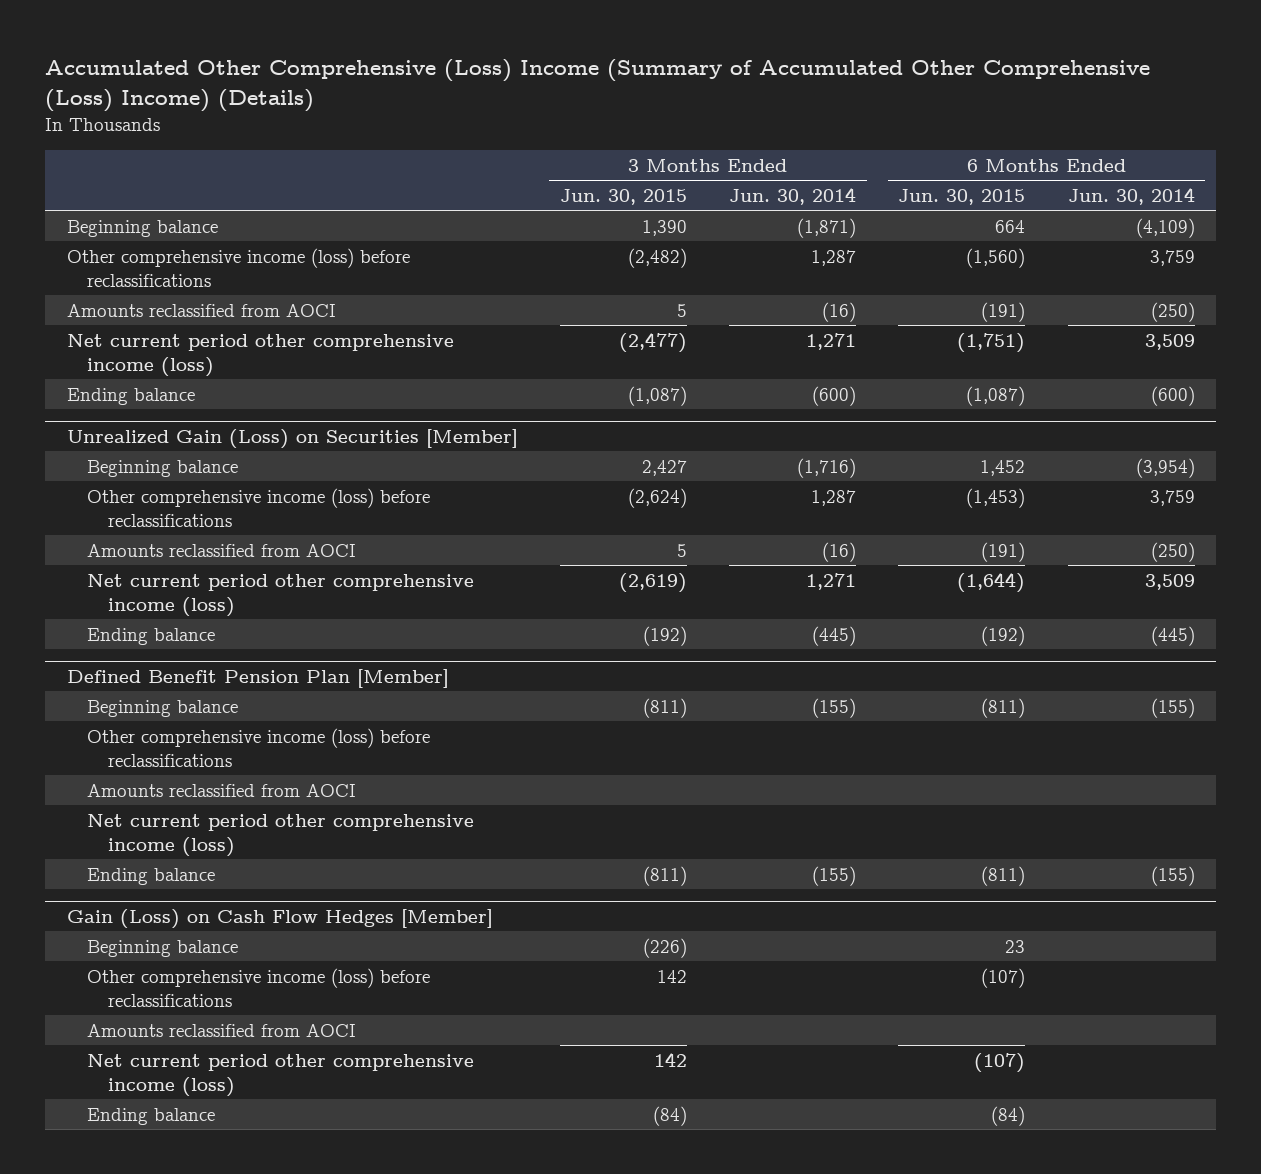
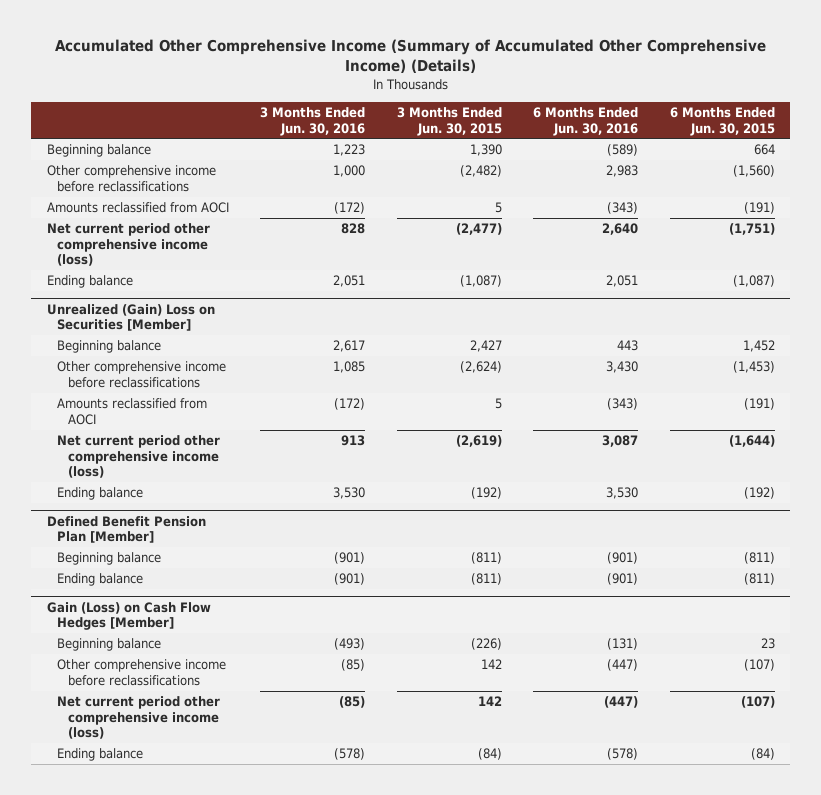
- Accumulated Other Comprehensive (Loss) Income (Summary of Accumulated Other Comprehensive (Loss) Income) (Details)
+ Accumulated Other Comprehensive Income (Summary of Accumulated Other Comprehensive Income) (Details)
- | 3 Months Ended Jun. 30, 2015 | 3 Months Ended Jun. 30, 2014 | 6 Months Ended Jun. 30, 2015 | 6 Months Ended Jun. 30, 2014
+ | 3 Months Ended Jun. 30, 2016 | 3 Months Ended Jun. 30, 2015 | 6 Months Ended Jun. 30, 2016 | 6 Months Ended Jun. 30, 2015
- Other comprehensive income (loss) before reclassifications | (2,482) | 1,287 | (1,560) | 3,759
+ Other comprehensive income before reclassifications | 1,000 | (2,482) | 2,983 | (1,560)
- Unrealized Gain (Loss) on Securities [Member]
+ Unrealized (Gain) Loss on Securities [Member]
- Other comprehensive income (loss) before reclassifications | (2,624) | 1,287 | (1,453) | 3,759
+ Other comprehensive income before reclassifications | 1,085 | (2,624) | 3,430 | (1,453)
@ Defined Benefit Pension Plan [Member]
- Other comprehensive income (loss) before reclassifications
- Amounts reclassified from AOCI
- Net current period other comprehensive income (loss)
@ Gain (Loss) on Cash Flow Hedges [Member]
- Other comprehensive income (loss) before reclassifications | 142 | | (107) |
- Amounts reclassified from AOCI
+ Other comprehensive income before reclassifications | (85) | 142 | (447) | (107)

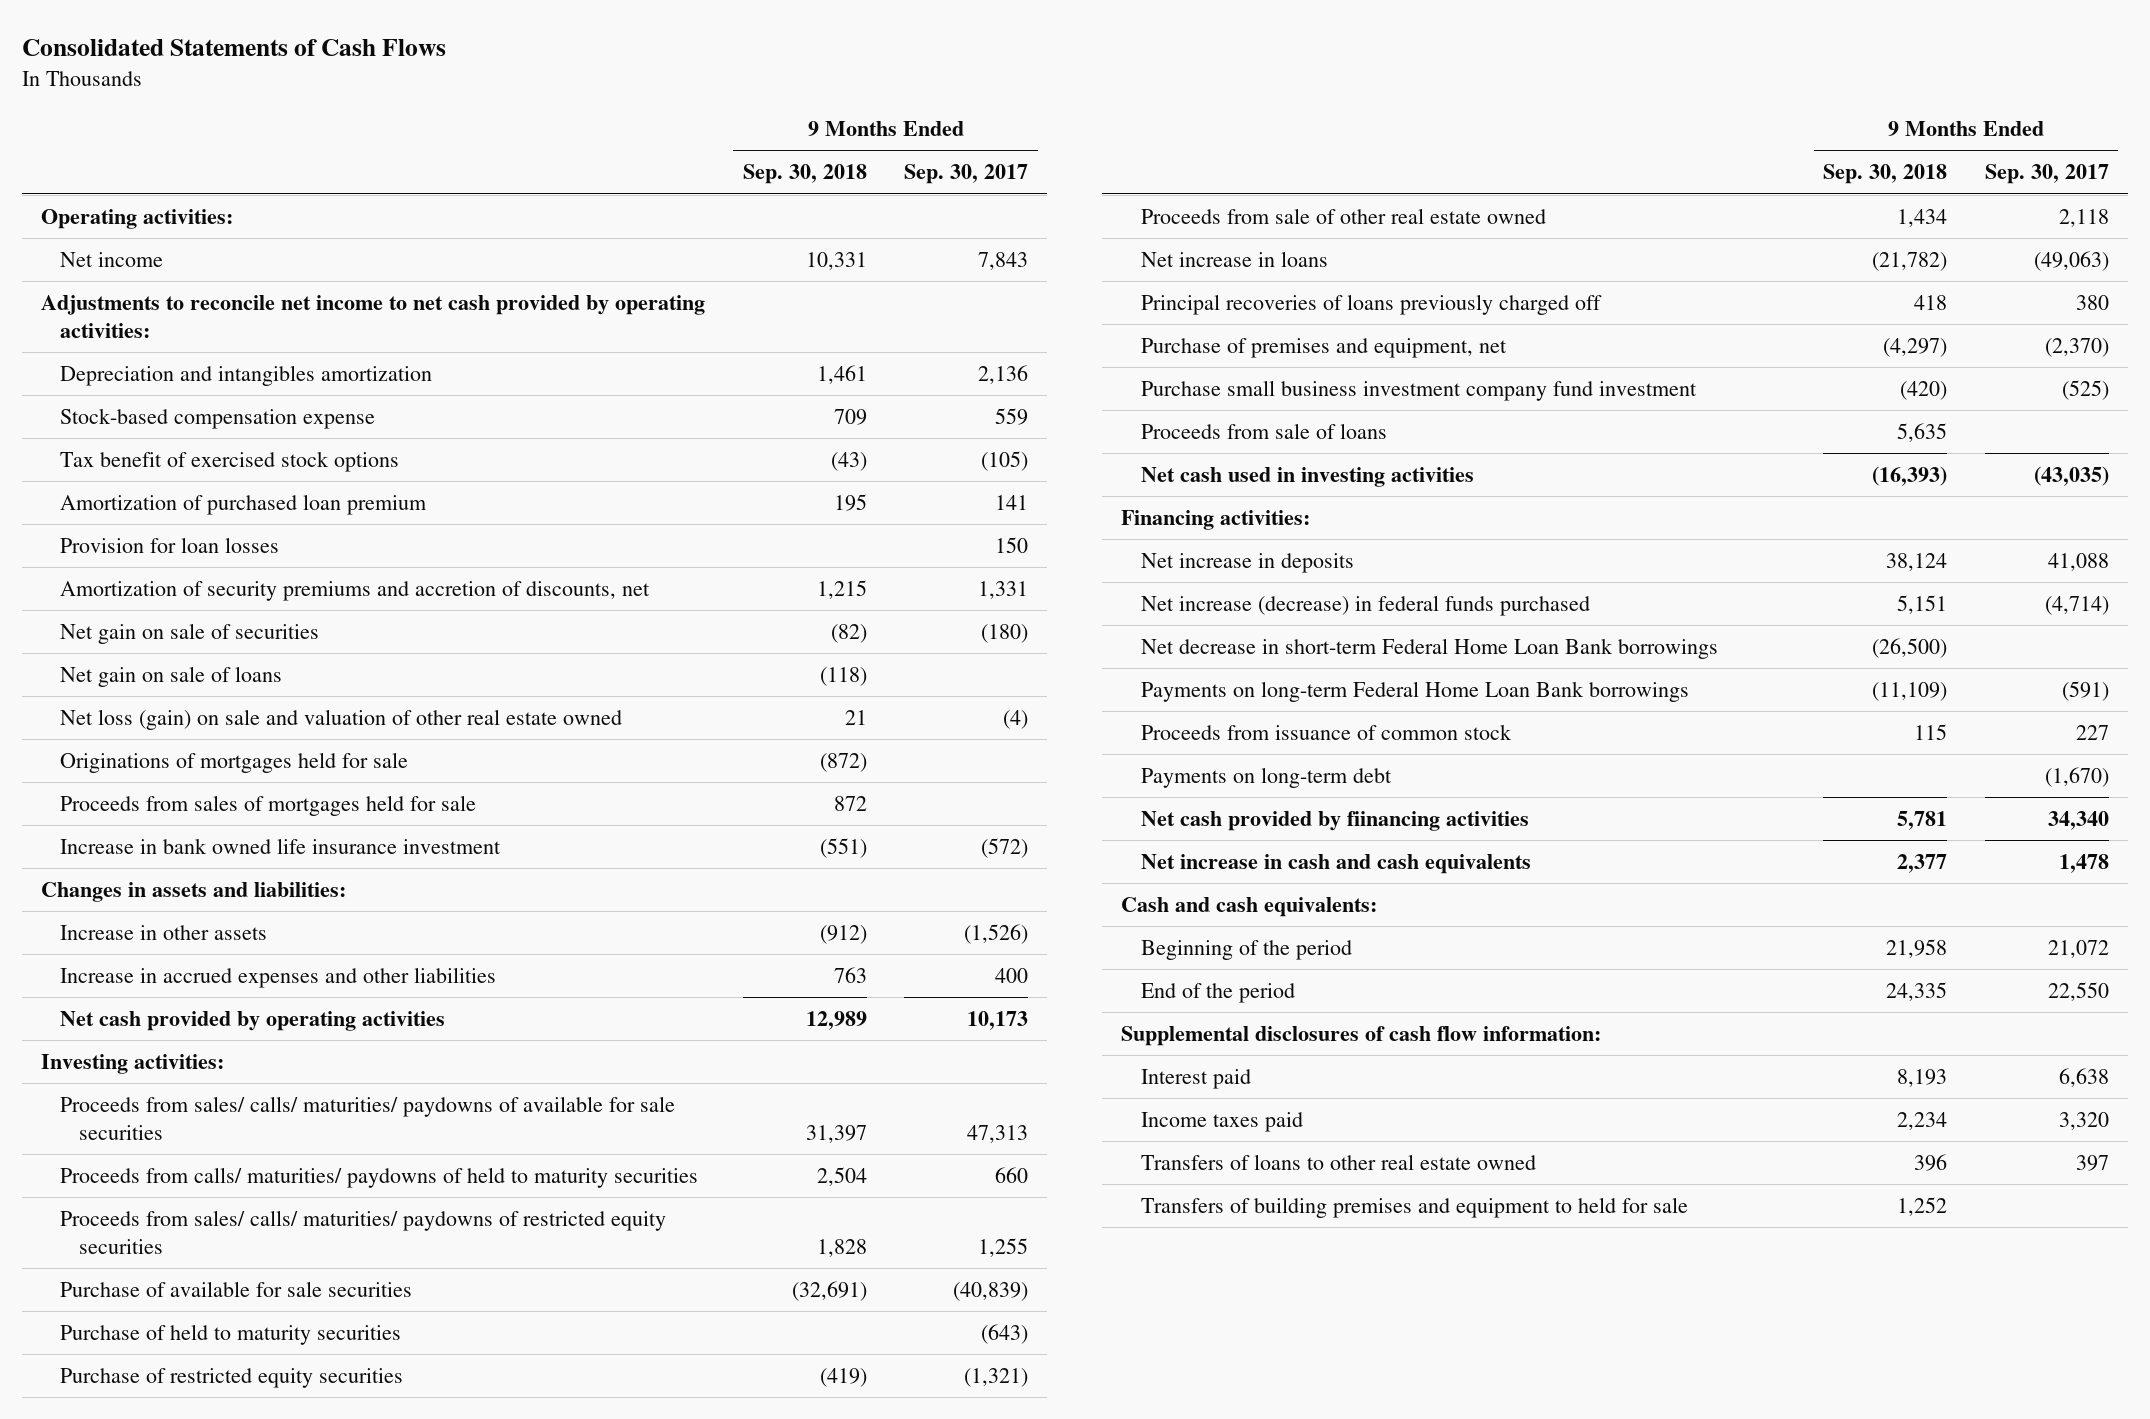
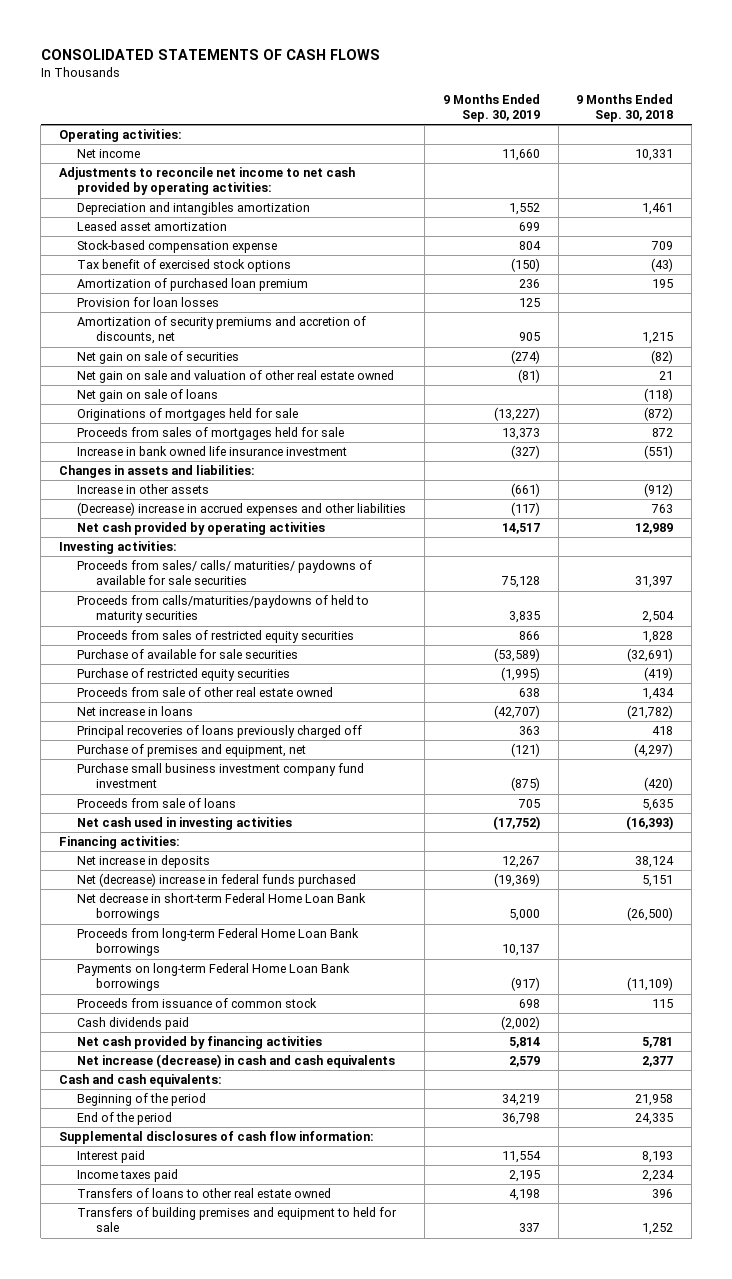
- Consolidated Statements of Cash Flows
+ CONSOLIDATED STATEMENTS OF CASH FLOWS
- | 9 Months Ended Sep. 30, 2018 | 9 Months Ended Sep. 30, 2017
+ | 9 Months Ended Sep. 30, 2019 | 9 Months Ended Sep. 30, 2018
+ Leased asset amortization | 699 |
+ Net gain on sale and valuation of other real estate owned | (81) | 21
- Net loss (gain) on sale and valuation of other real estate owned | 21 | (4)
- Increase in accrued expenses and other liabilities | 763 | 400
+ (Decrease) increase in accrued expenses and other liabilities | (117) | 763
- Proceeds from calls/ maturities/ paydowns of held to maturity securities | 2,504 | 660
- Proceeds from sales/ calls/ maturities/ paydowns of restricted equity securities | 1,828 | 1,255
+ Proceeds from calls/maturities/paydowns of held to maturity securities | 3,835 | 2,504
+ Proceeds from sales of restricted equity securities | 866 | 1,828
- Purchase of held to maturity securities | | (643)
- Net increase (decrease) in federal funds purchased | 5,151 | (4,714)
+ Net (decrease) increase in federal funds purchased | (19,369) | 5,151
+ Proceeds from long-term Federal Home Loan Bank borrowings | 10,137 |
- Payments on long-term debt | | (1,670)
- Net cash provided by fiinancing activities | 5,781 | 34,340
- Net increase in cash and cash equivalents | 2,377 | 1,478
+ Cash dividends paid | (2,002) |
+ Net cash provided by financing activities | 5,814 | 5,781
+ Net increase (decrease) in cash and cash equivalents | 2,579 | 2,377

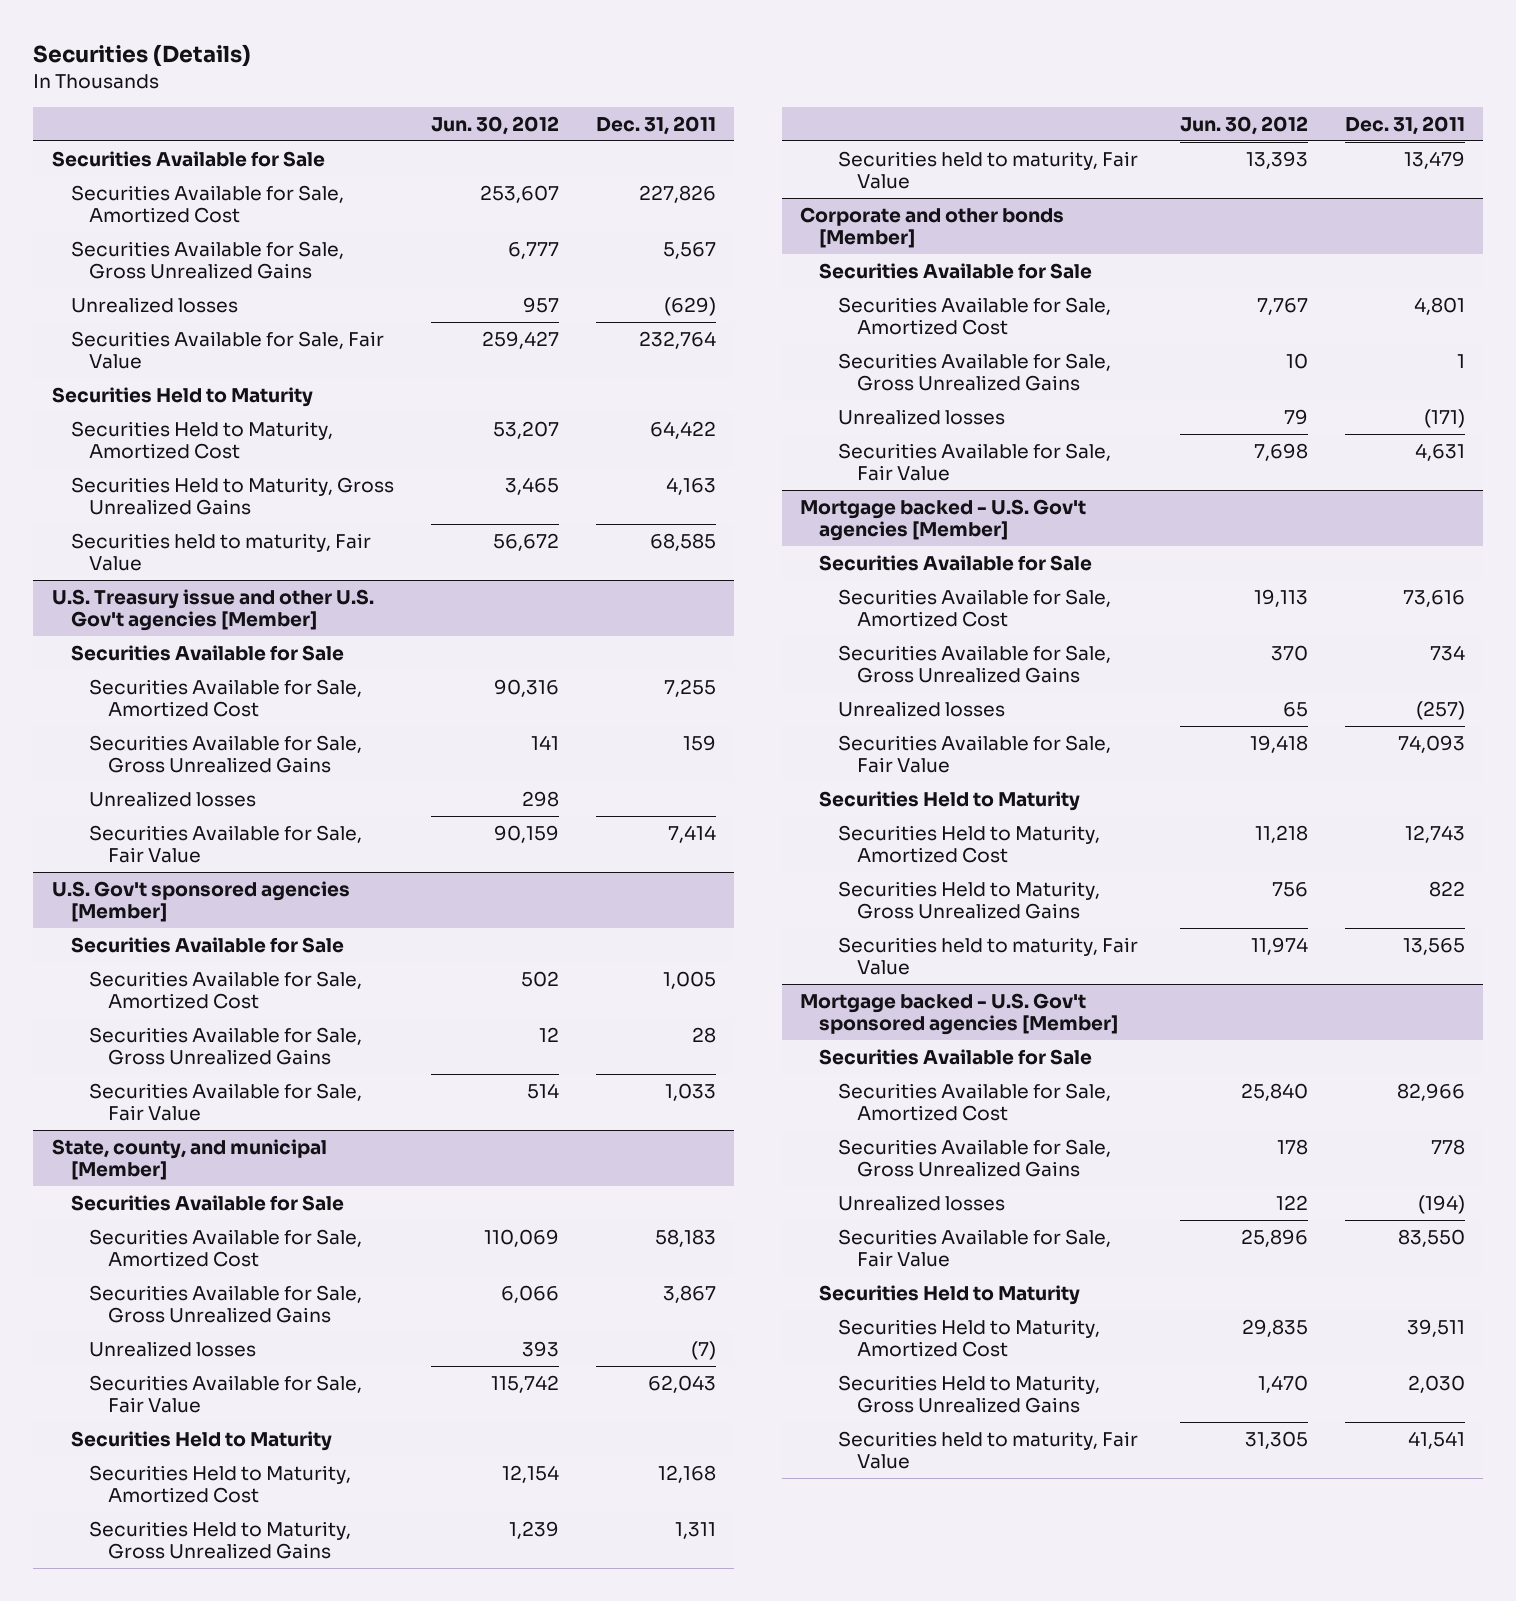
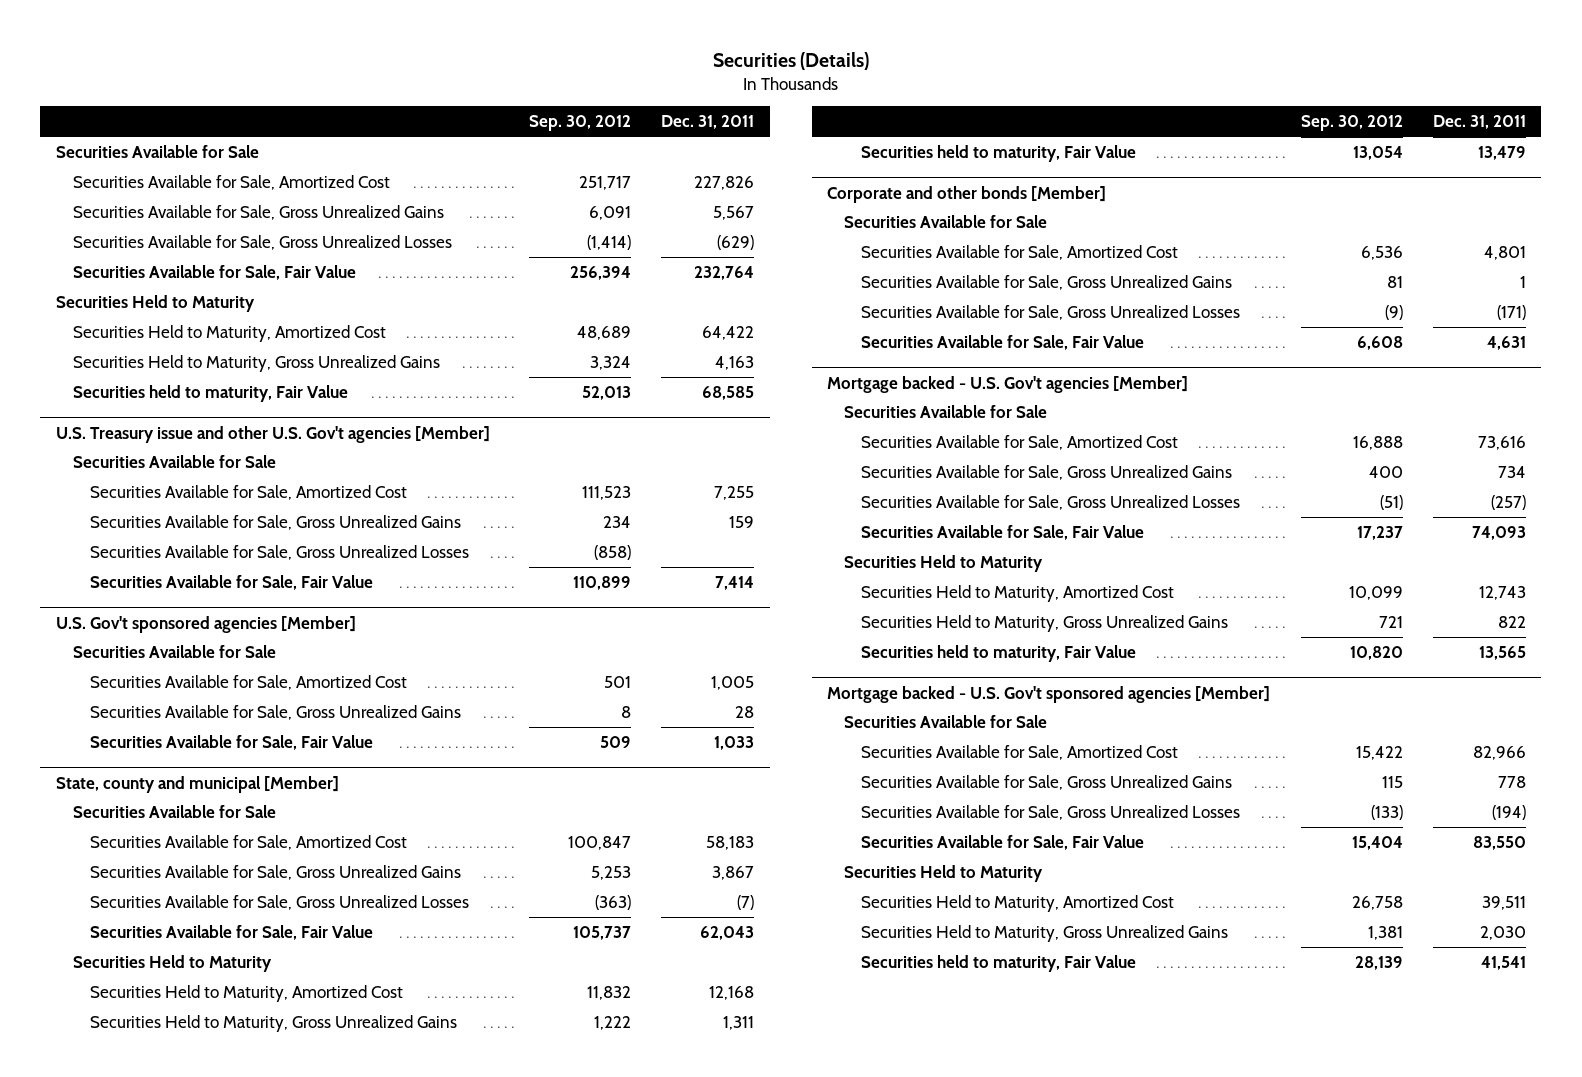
- | Jun. 30, 2012 | Dec. 31, 2011
+ | Sep. 30, 2012 | Dec. 31, 2011
- Unrealized losses | 957 | (629)
+ Securities Available for Sale, Gross Unrealized Losses | (1,414) | (629)
@ U.S. Treasury issue and other U.S. Gov't agencies [Member]
- Unrealized losses | 298 |
+ Securities Available for Sale, Gross Unrealized Losses | (858) |
- State, county, and municipal [Member]
+ State, county and municipal [Member]
- Unrealized losses | 393 | (7)
+ Securities Available for Sale, Gross Unrealized Losses | (363) | (7)
@ Corporate and other bonds [Member]
- Unrealized losses | 79 | (171)
+ Securities Available for Sale, Gross Unrealized Losses | (9) | (171)
@ Mortgage backed - U.S. Gov't agencies [Member]
- Unrealized losses | 65 | (257)
+ Securities Available for Sale, Gross Unrealized Losses | (51) | (257)
@ Mortgage backed - U.S. Gov't sponsored agencies [Member]
- Unrealized losses | 122 | (194)
+ Securities Available for Sale, Gross Unrealized Losses | (133) | (194)

